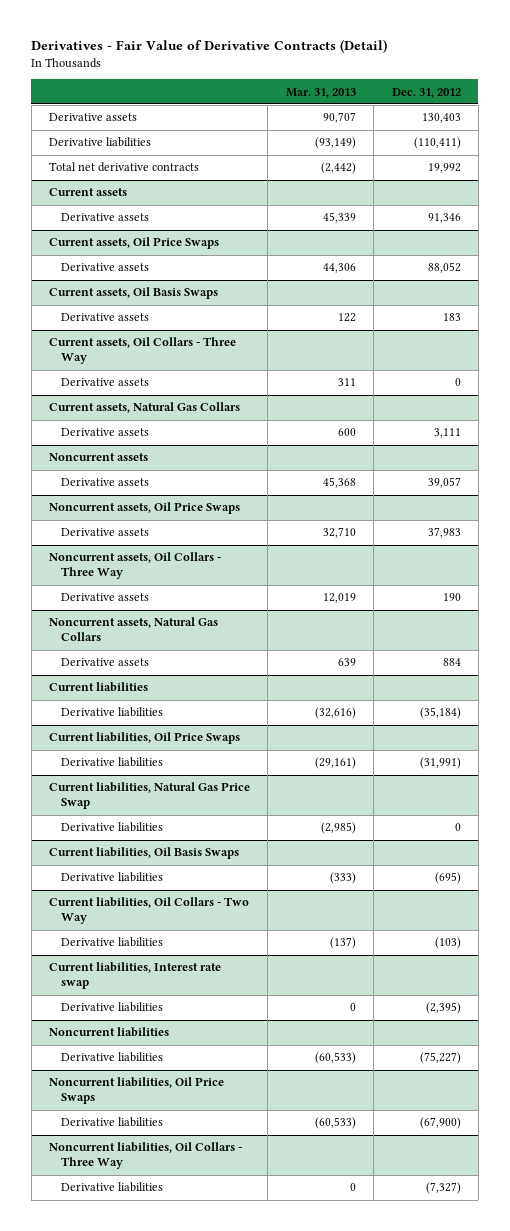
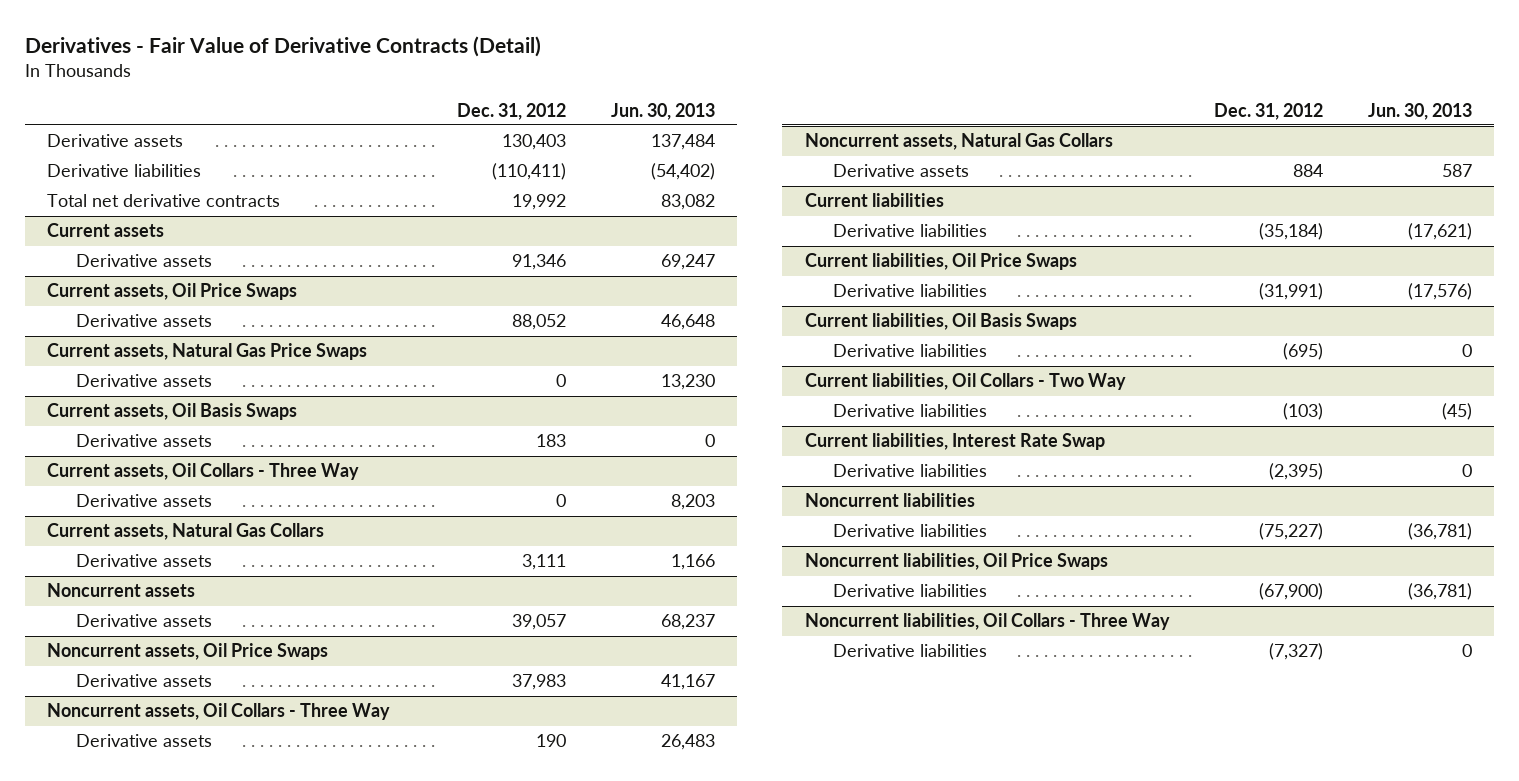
- | Mar. 31, 2013 | Dec. 31, 2012
+ | Dec. 31, 2012 | Jun. 30, 2013
+ Current assets, Natural Gas Price Swaps
+ Derivative assets | 0 | 13,230
- Current liabilities, Natural Gas Price Swap
- Derivative liabilities | (2,985) | 0
- Current liabilities, Interest rate swap
+ Current liabilities, Interest Rate Swap

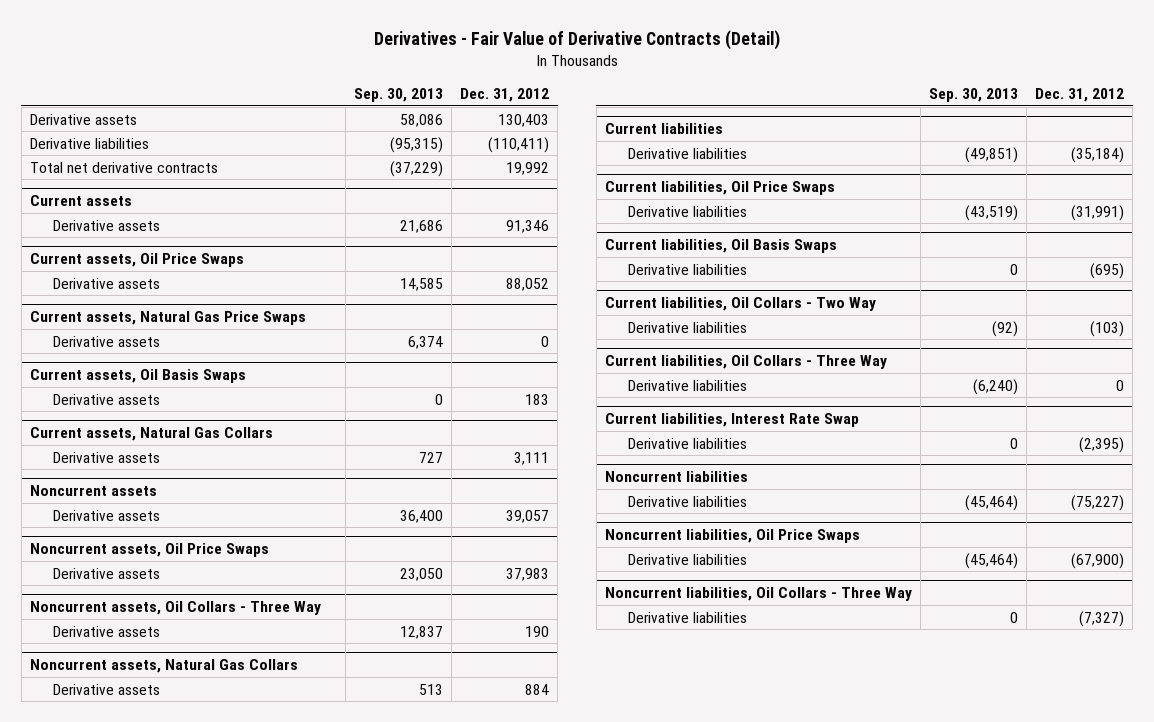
- | Dec. 31, 2012 | Jun. 30, 2013
+ | Sep. 30, 2013 | Dec. 31, 2012
- Current assets, Oil Collars - Three Way
- Derivative assets | 0 | 8,203
+ Current liabilities, Oil Collars - Three Way
+ Derivative liabilities | (6,240) | 0

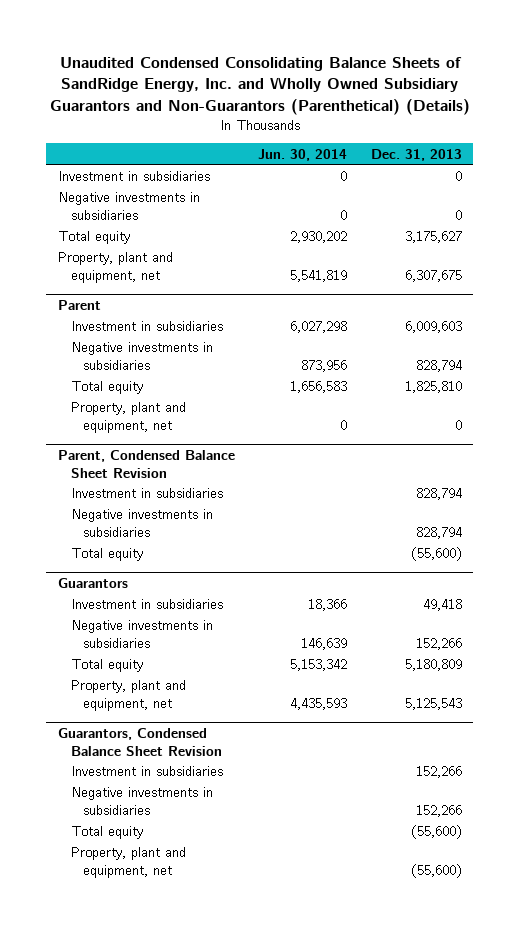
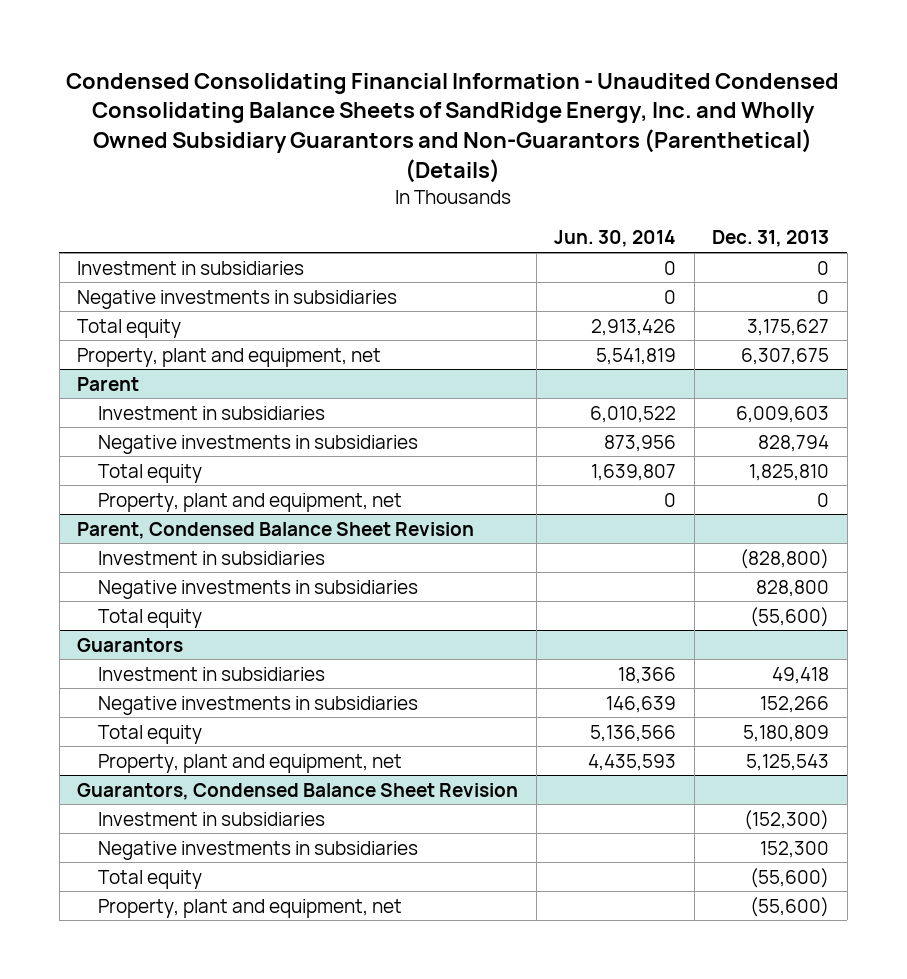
- Unaudited Condensed Consolidating Balance Sheets of SandRidge Energy, Inc. and Wholly Owned Subsidiary Guarantors and Non-Guarantors (Parenthetical) (Details)
+ Condensed Consolidating Financial Information - Unaudited Condensed Consolidating Balance Sheets of SandRidge Energy, Inc. and Wholly Owned Subsidiary Guarantors and Non-Guarantors (Parenthetical) (Details)
- Total equity | 2,930,202 | 3,175,627
+ Total equity | 2,913,426 | 3,175,627
@ Parent
- Investment in subsidiaries | 6,027,298 | 6,009,603
+ Investment in subsidiaries | 6,010,522 | 6,009,603
- Total equity | 1,656,583 | 1,825,810
+ Total equity | 1,639,807 | 1,825,810
@ Parent, Condensed Balance Sheet Revision
- Investment in subsidiaries | | 828,794
- Negative investments in subsidiaries | | 828,794
+ Investment in subsidiaries | | (828,800)
+ Negative investments in subsidiaries | | 828,800
@ Guarantors
- Total equity | 5,153,342 | 5,180,809
+ Total equity | 5,136,566 | 5,180,809
@ Guarantors, Condensed Balance Sheet Revision
- Investment in subsidiaries | | 152,266
- Negative investments in subsidiaries | | 152,266
+ Investment in subsidiaries | | (152,300)
+ Negative investments in subsidiaries | | 152,300

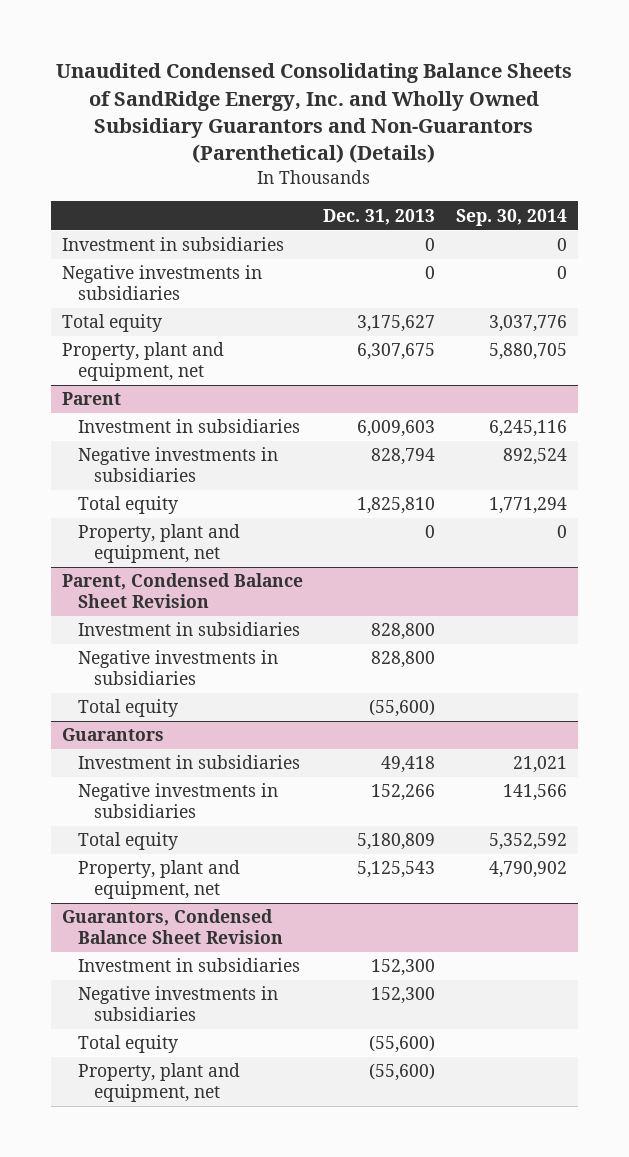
- Condensed Consolidating Financial Information - Unaudited Condensed Consolidating Balance Sheets of SandRidge Energy, Inc. and Wholly Owned Subsidiary Guarantors and Non-Guarantors (Parenthetical) (Details)
+ Unaudited Condensed Consolidating Balance Sheets of SandRidge Energy, Inc. and Wholly Owned Subsidiary Guarantors and Non-Guarantors (Parenthetical) (Details)
- | Jun. 30, 2014 | Dec. 31, 2013
+ | Dec. 31, 2013 | Sep. 30, 2014
@ Parent, Condensed Balance Sheet Revision
- Investment in subsidiaries | | (828,800)
+ Investment in subsidiaries | 828,800 |
@ Guarantors, Condensed Balance Sheet Revision
- Investment in subsidiaries | | (152,300)
+ Investment in subsidiaries | 152,300 |

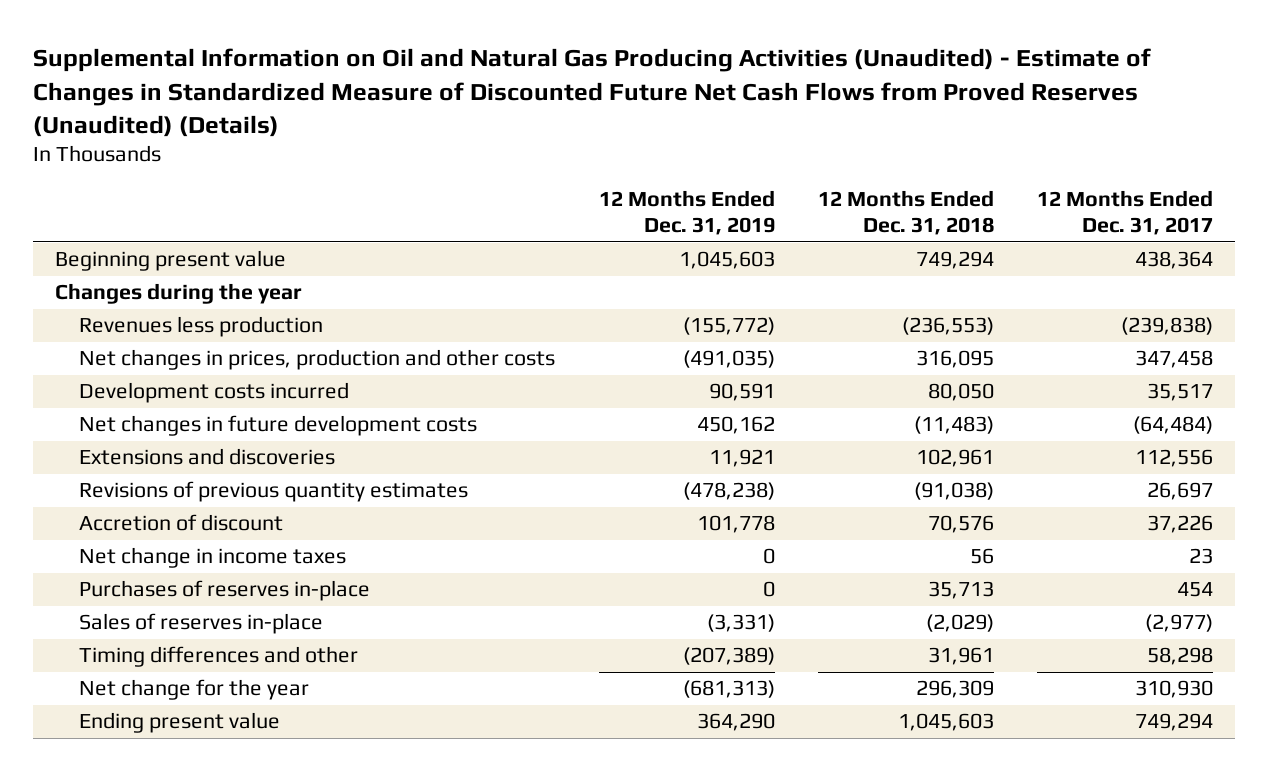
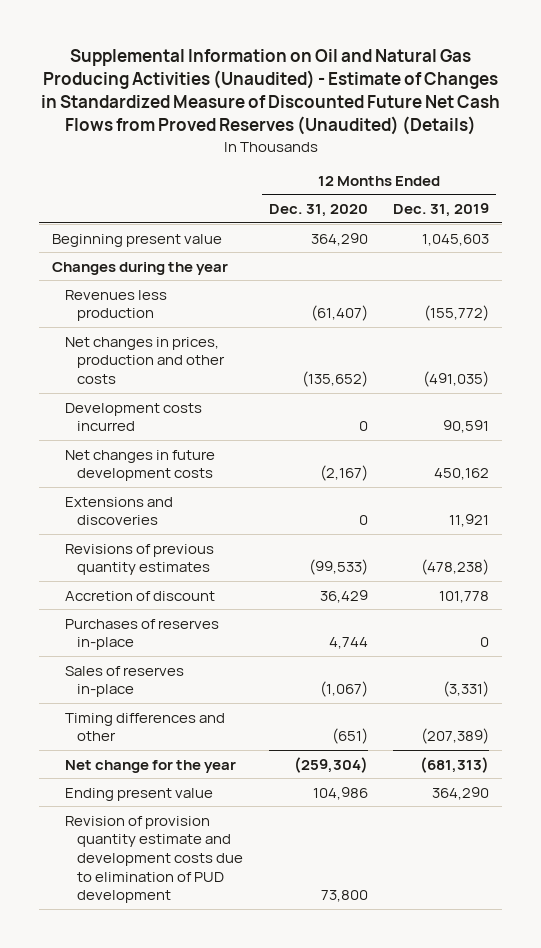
- | 12 Months Ended Dec. 31, 2019 | 12 Months Ended Dec. 31, 2018 | 12 Months Ended Dec. 31, 2017
+ | 12 Months Ended Dec. 31, 2020 | 12 Months Ended Dec. 31, 2019
- Net change in income taxes | 0 | 56 | 23
+ Revision of provision quantity estimate and development costs due to elimination of PUD development | 73,800 |

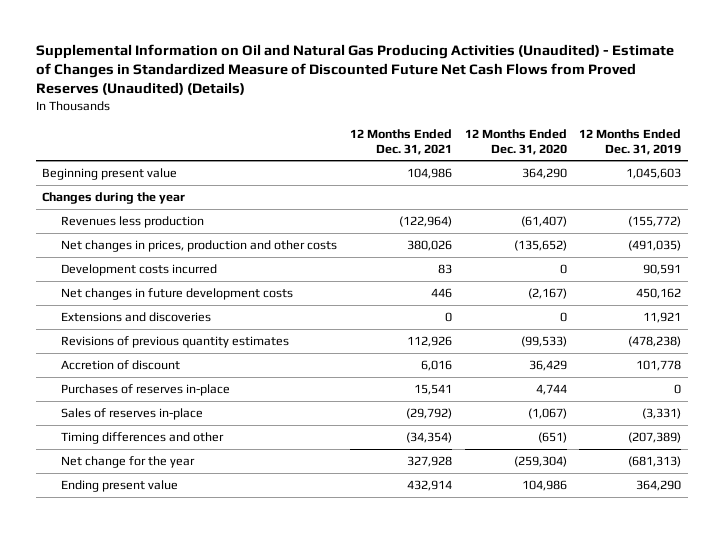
- | 12 Months Ended Dec. 31, 2020 | 12 Months Ended Dec. 31, 2019
+ | 12 Months Ended Dec. 31, 2021 | 12 Months Ended Dec. 31, 2020 | 12 Months Ended Dec. 31, 2019
- Revision of provision quantity estimate and development costs due to elimination of PUD development | 73,800 |

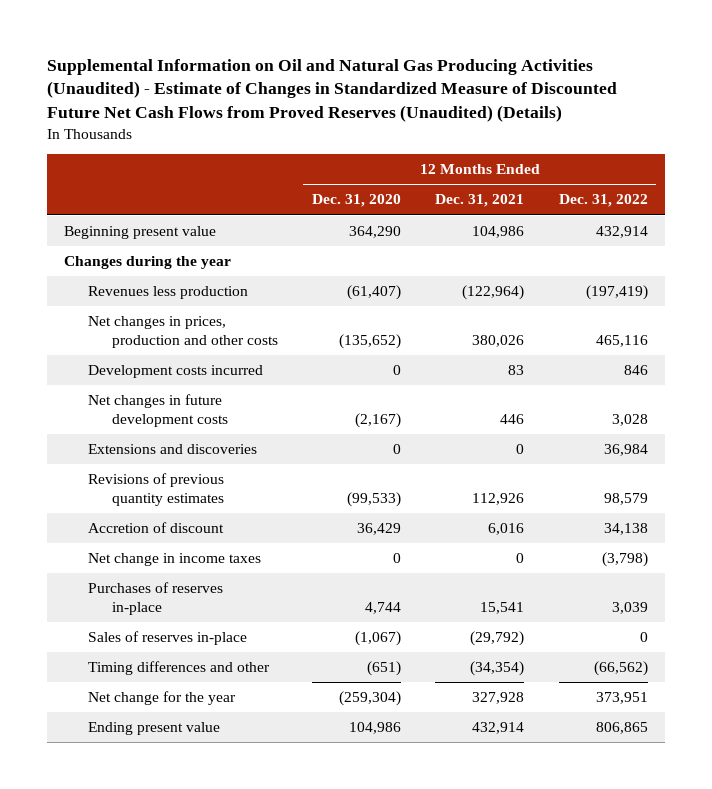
- | 12 Months Ended Dec. 31, 2021 | 12 Months Ended Dec. 31, 2020 | 12 Months Ended Dec. 31, 2019
+ | 12 Months Ended Dec. 31, 2020 | 12 Months Ended Dec. 31, 2021 | 12 Months Ended Dec. 31, 2022
+ Net change in income taxes | 0 | 0 | (3,798)

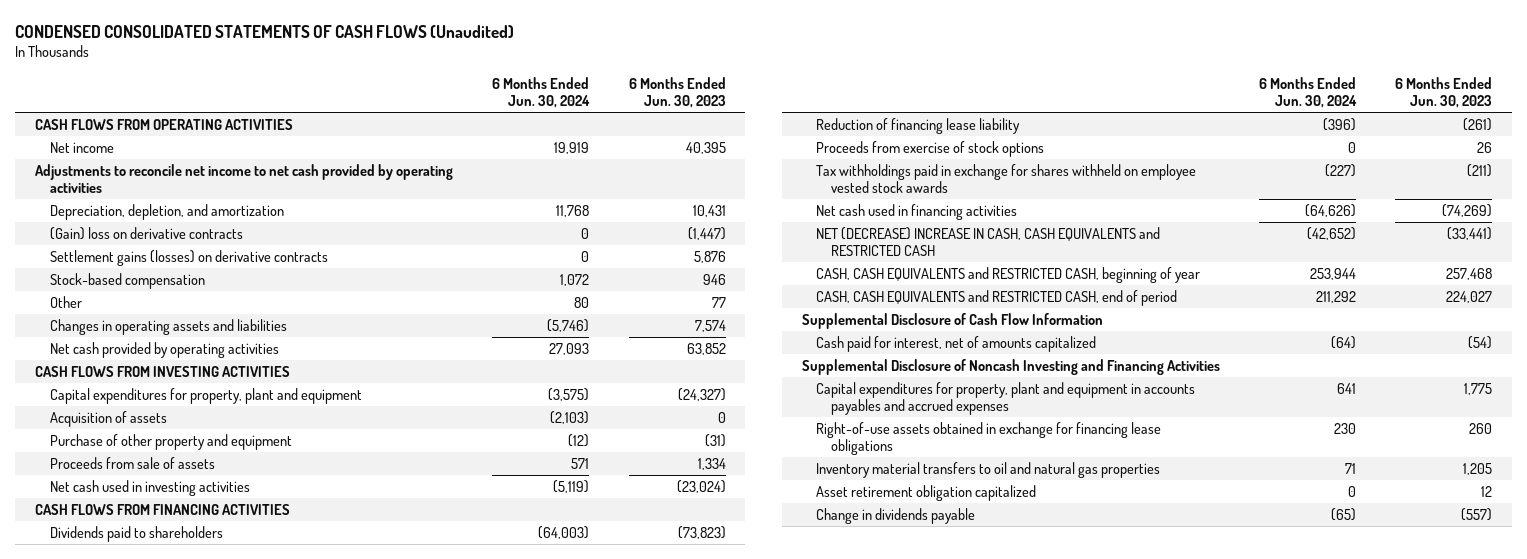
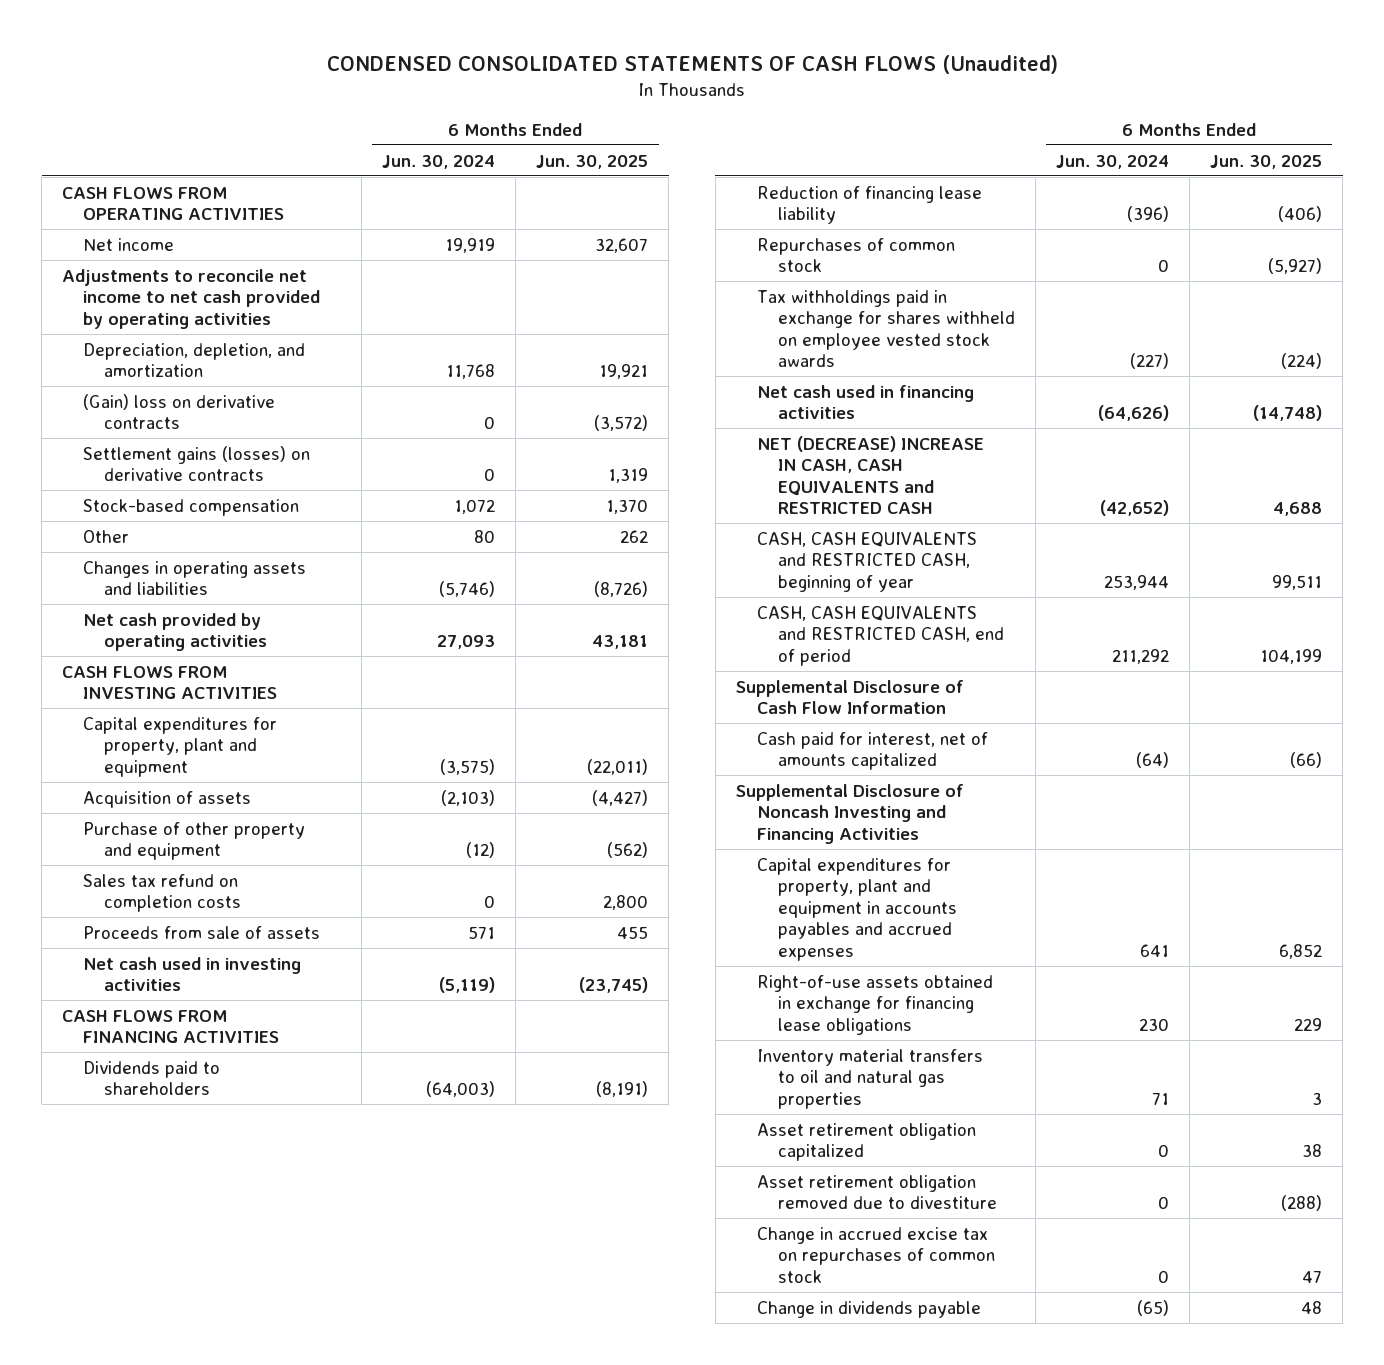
- | 6 Months Ended Jun. 30, 2024 | 6 Months Ended Jun. 30, 2023
+ | 6 Months Ended Jun. 30, 2024 | 6 Months Ended Jun. 30, 2025
+ Sales tax refund on completion costs | 0 | 2,800
- Proceeds from exercise of stock options | 0 | 26
+ Repurchases of common stock | 0 | (5,927)
+ Asset retirement obligation removed due to divestiture | 0 | (288)
+ Change in accrued excise tax on repurchases of common stock | 0 | 47

